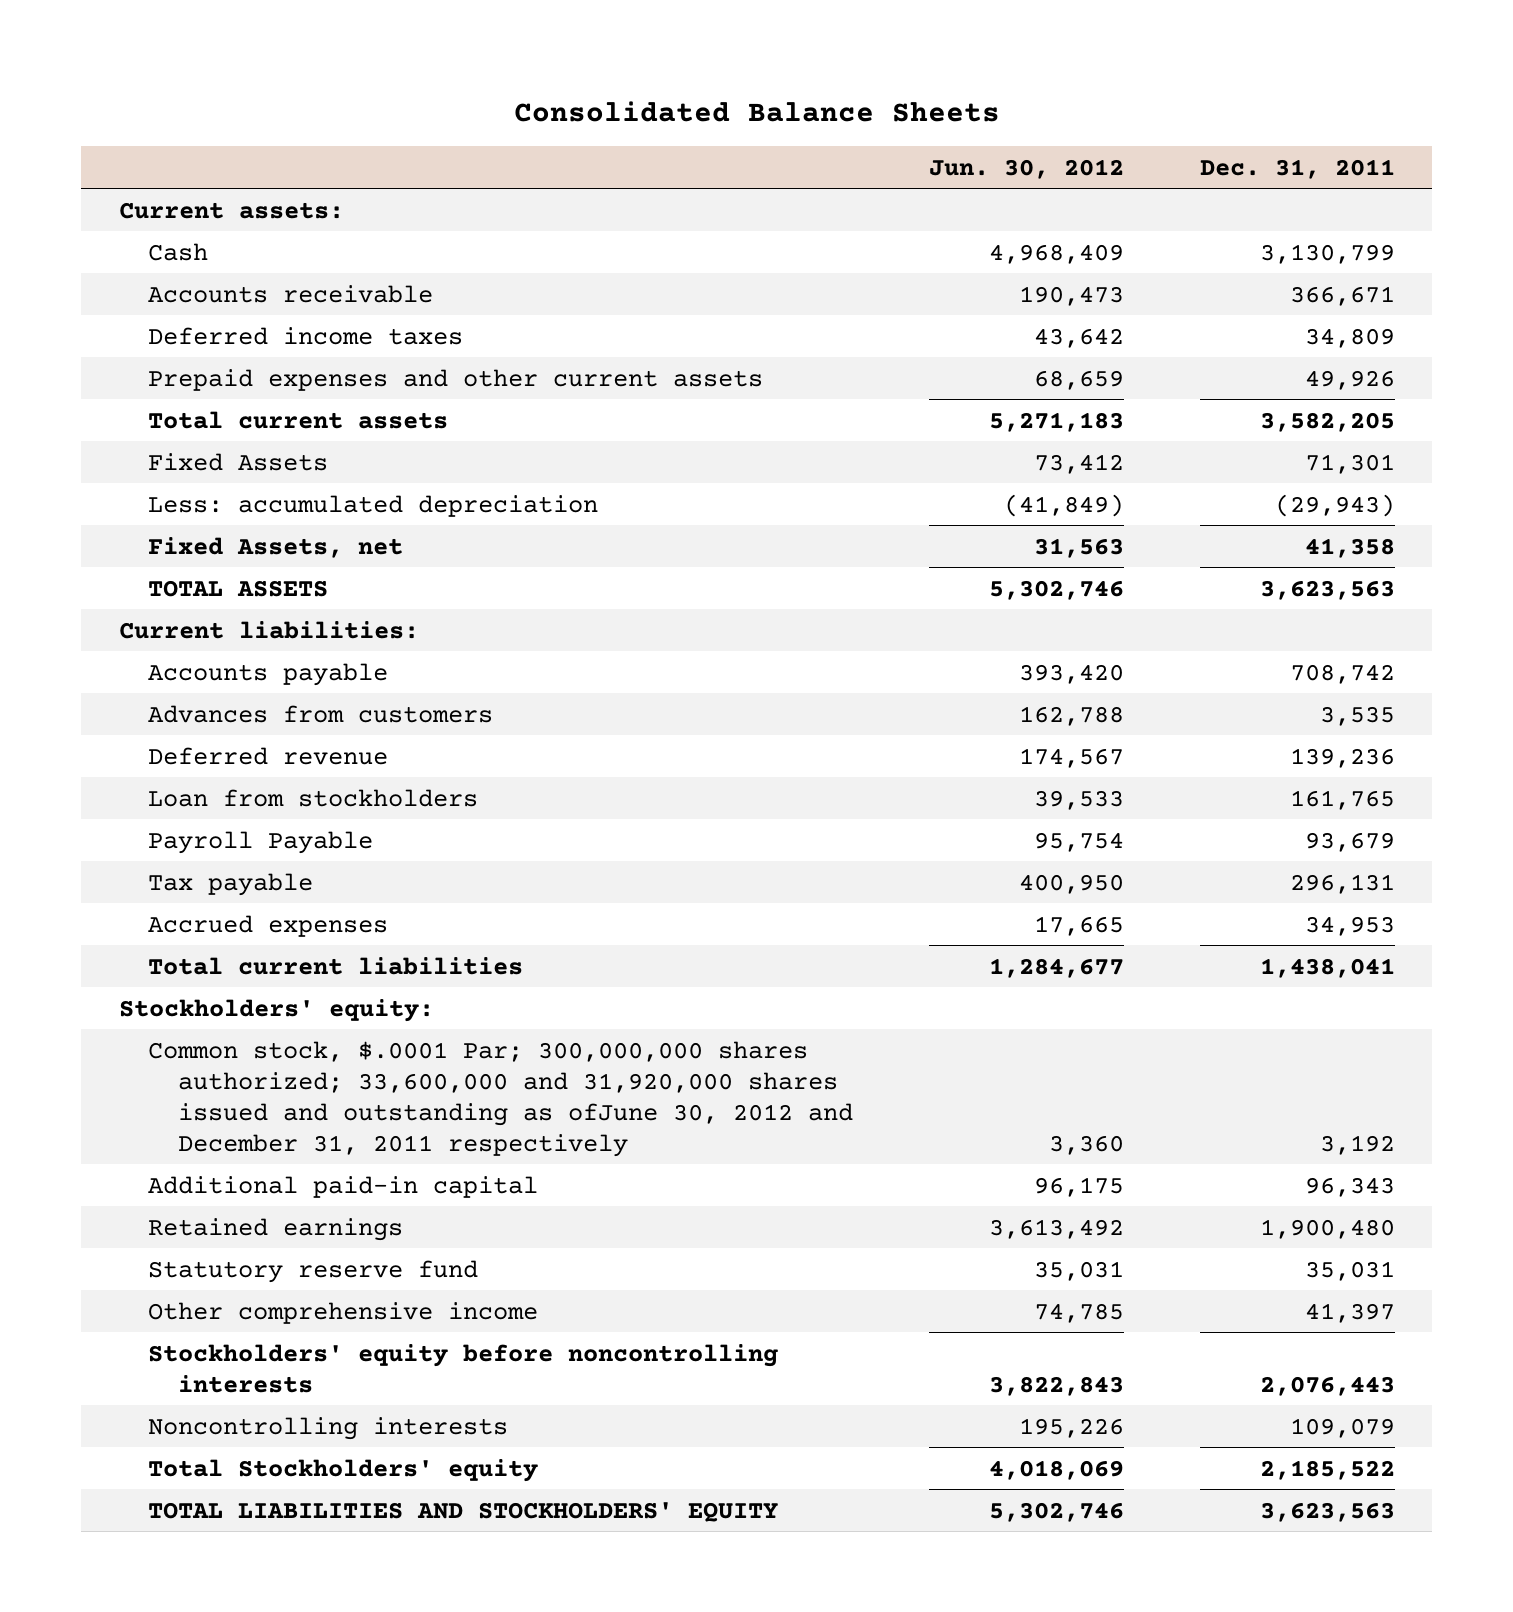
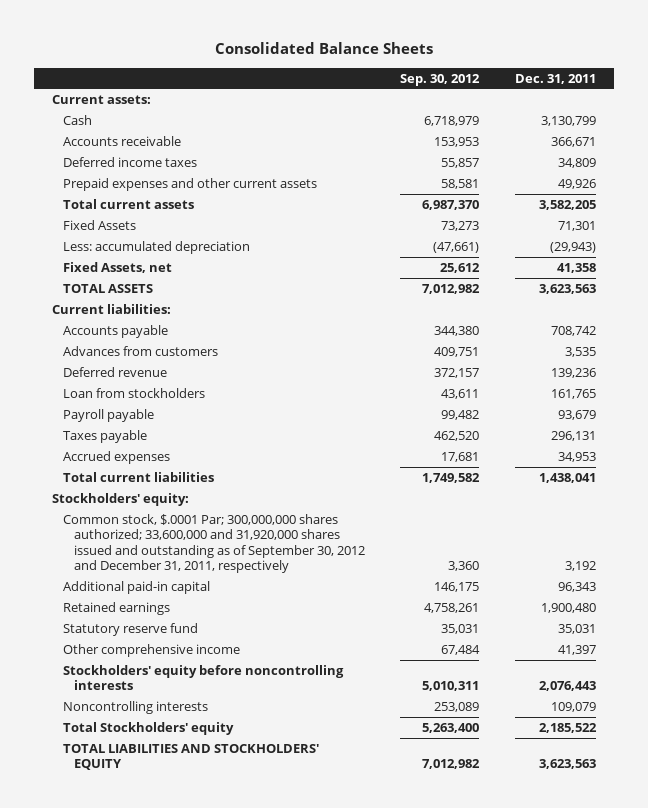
- | Jun. 30, 2012 | Dec. 31, 2011
+ | Sep. 30, 2012 | Dec. 31, 2011
- Payroll Payable | 95,754 | 93,679
- Tax payable | 400,950 | 296,131
+ Payroll payable | 99,482 | 93,679
+ Taxes payable | 462,520 | 296,131
- Common stock, $.0001 Par; 300,000,000 shares authorized; 33,600,000 and 31,920,000 shares issued and outstanding as ofJune 30, 2012 and December 31, 2011 respectively | 3,360 | 3,192
+ Common stock, $.0001 Par; 300,000,000 shares authorized; 33,600,000 and 31,920,000 shares issued and outstanding as of September 30, 2012 and December 31, 2011, respectively | 3,360 | 3,192

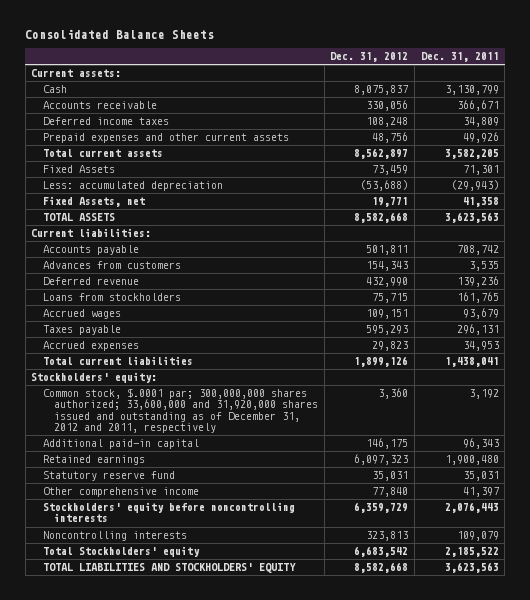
- | Sep. 30, 2012 | Dec. 31, 2011
+ | Dec. 31, 2012 | Dec. 31, 2011
- Loan from stockholders | 43,611 | 161,765
- Payroll payable | 99,482 | 93,679
+ Loans from stockholders | 75,715 | 161,765
+ Accrued wages | 109,151 | 93,679
- Common stock, $.0001 Par; 300,000,000 shares authorized; 33,600,000 and 31,920,000 shares issued and outstanding as of September 30, 2012 and December 31, 2011, respectively | 3,360 | 3,192
+ Common stock, $.0001 par; 300,000,000 shares authorized; 33,600,000 and 31,920,000 shares issued and outstanding as of December 31, 2012 and 2011, respectively | 3,360 | 3,192

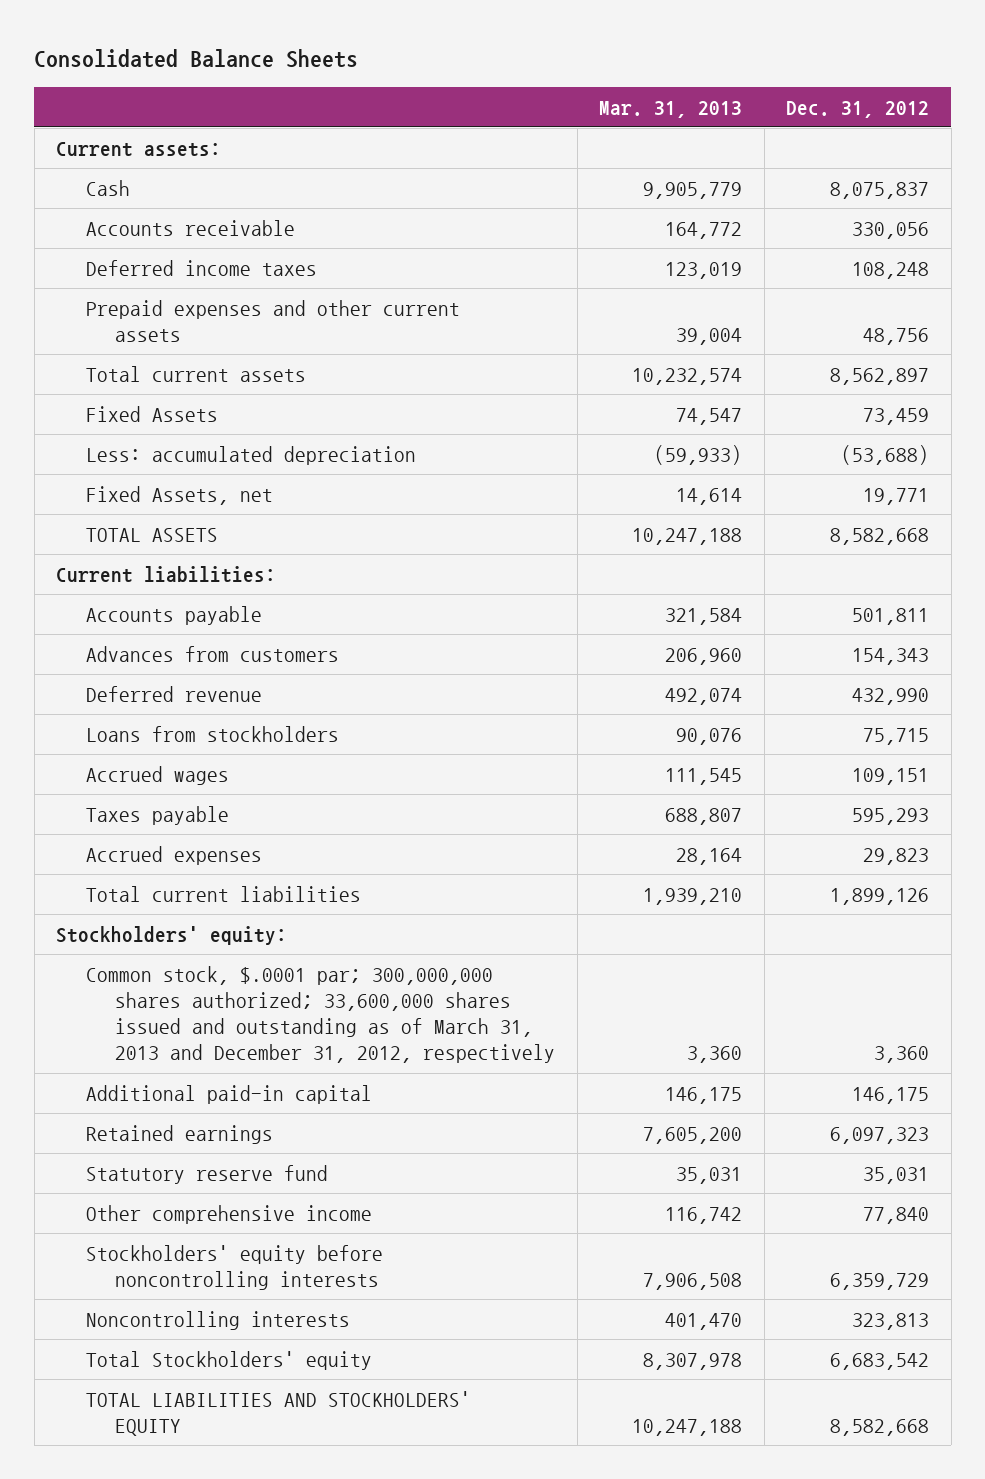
- | Dec. 31, 2012 | Dec. 31, 2011
+ | Mar. 31, 2013 | Dec. 31, 2012
- Common stock, $.0001 par; 300,000,000 shares authorized; 33,600,000 and 31,920,000 shares issued and outstanding as of December 31, 2012 and 2011, respectively | 3,360 | 3,192
+ Common stock, $.0001 par; 300,000,000 shares authorized; 33,600,000 shares issued and outstanding as of March 31, 2013 and December 31, 2012, respectively | 3,360 | 3,360

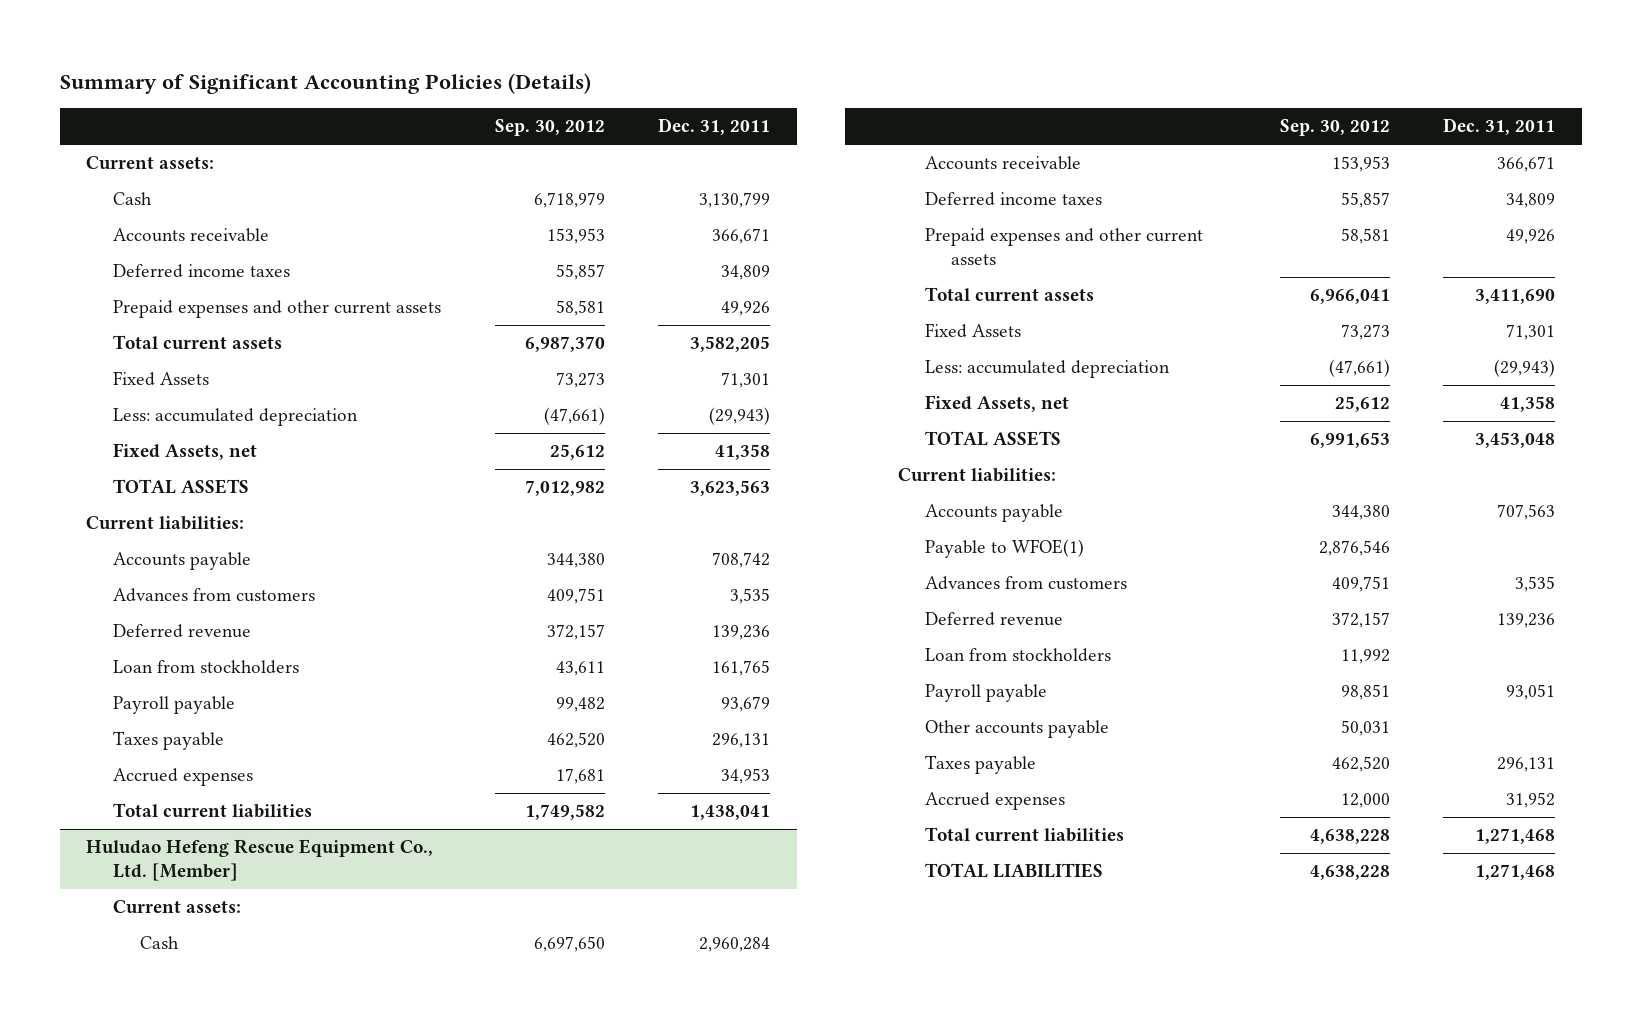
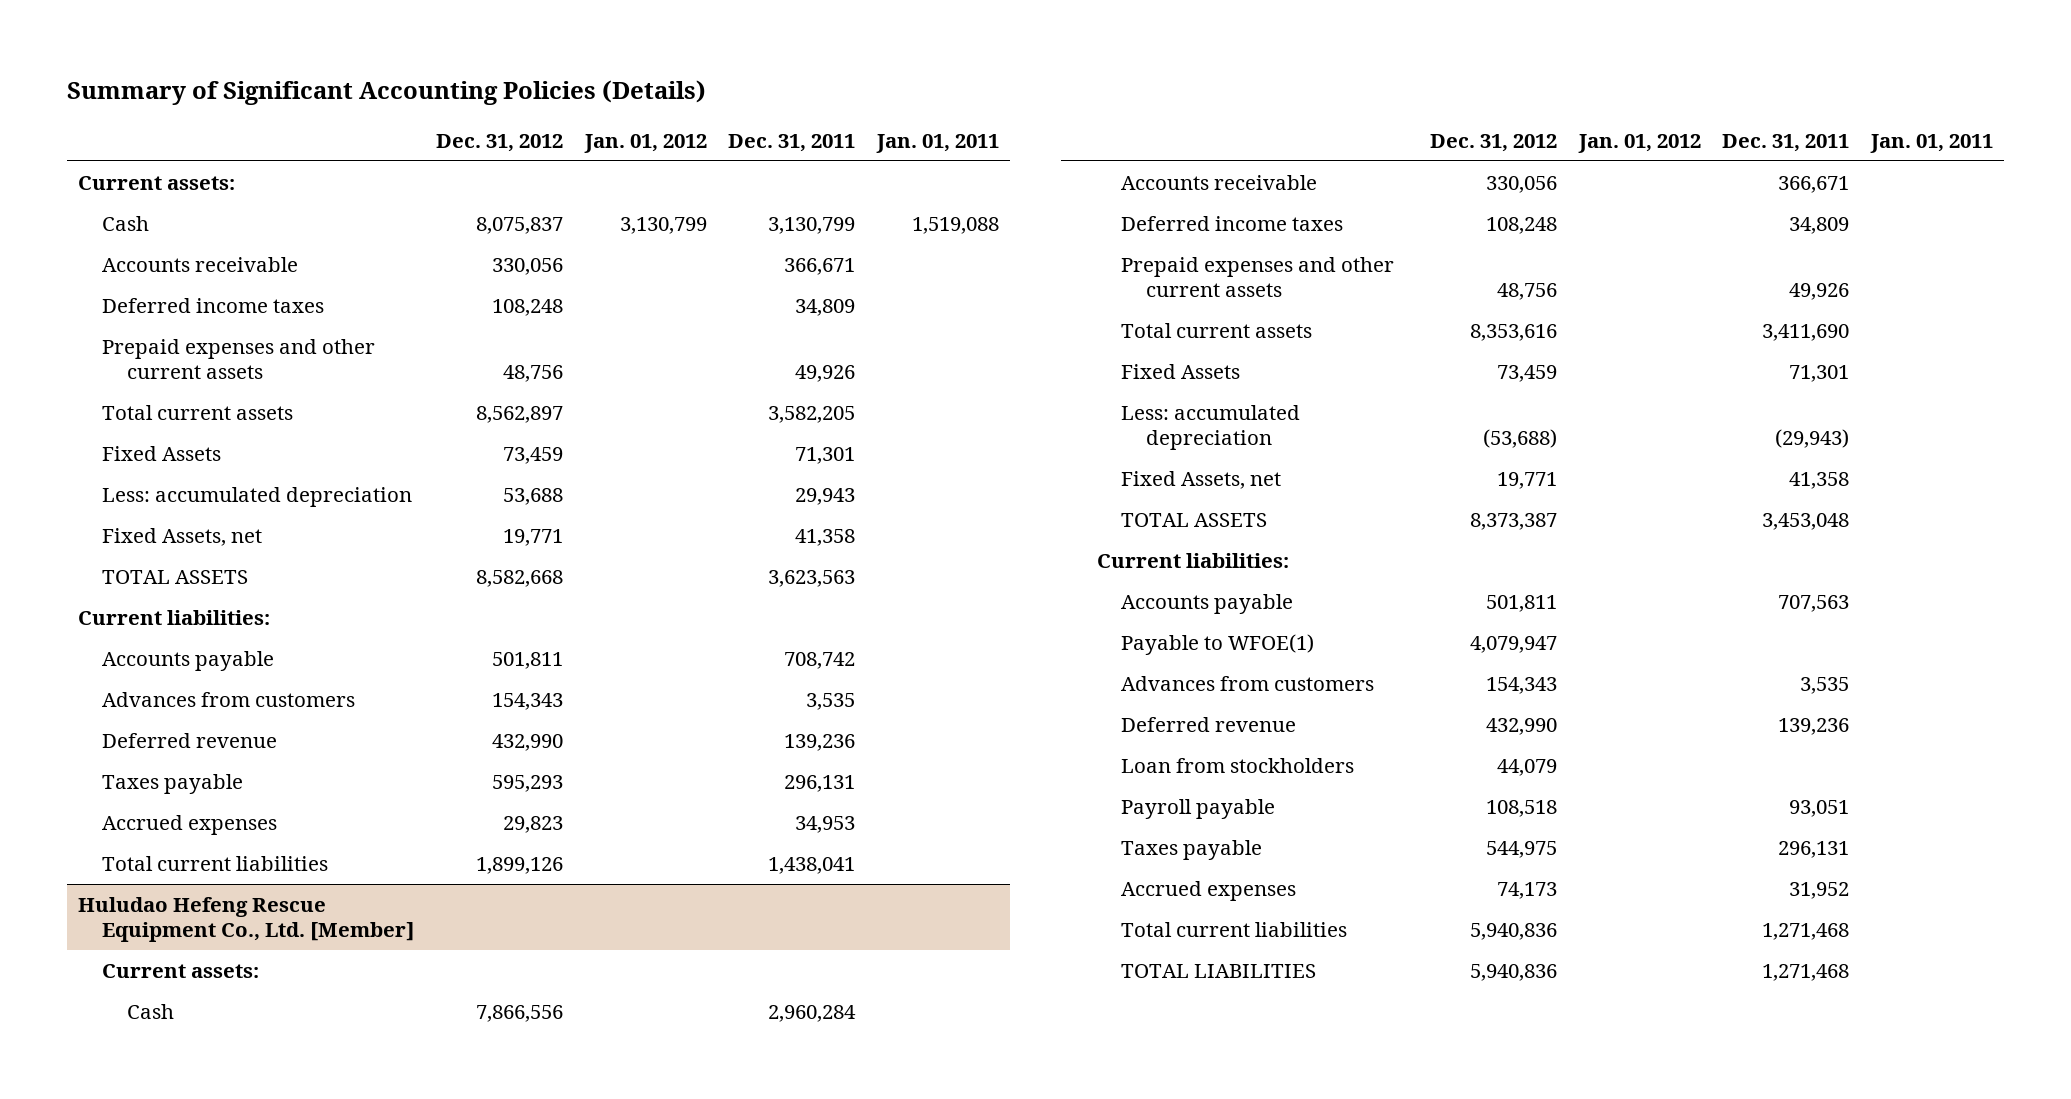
- | Sep. 30, 2012 | Dec. 31, 2011
+ | Dec. 31, 2012 | Jan. 01, 2012 | Dec. 31, 2011 | Jan. 01, 2011
- Less: accumulated depreciation | (47,661) | (29,943)
+ Less: accumulated depreciation | 53,688 | | 29,943 |
- Loan from stockholders | 43,611 | 161,765
- Payroll payable | 99,482 | 93,679
@ Huludao Hefeng Rescue Equipment Co., Ltd. [Member]
- Other accounts payable | 50,031 |

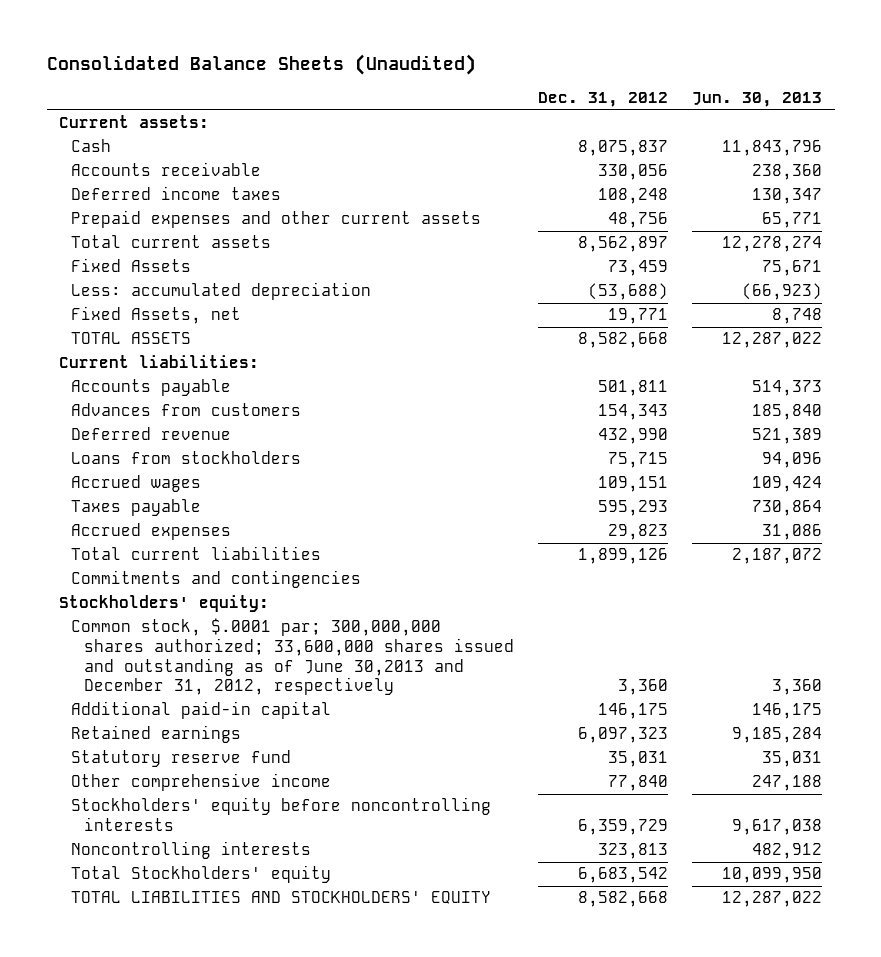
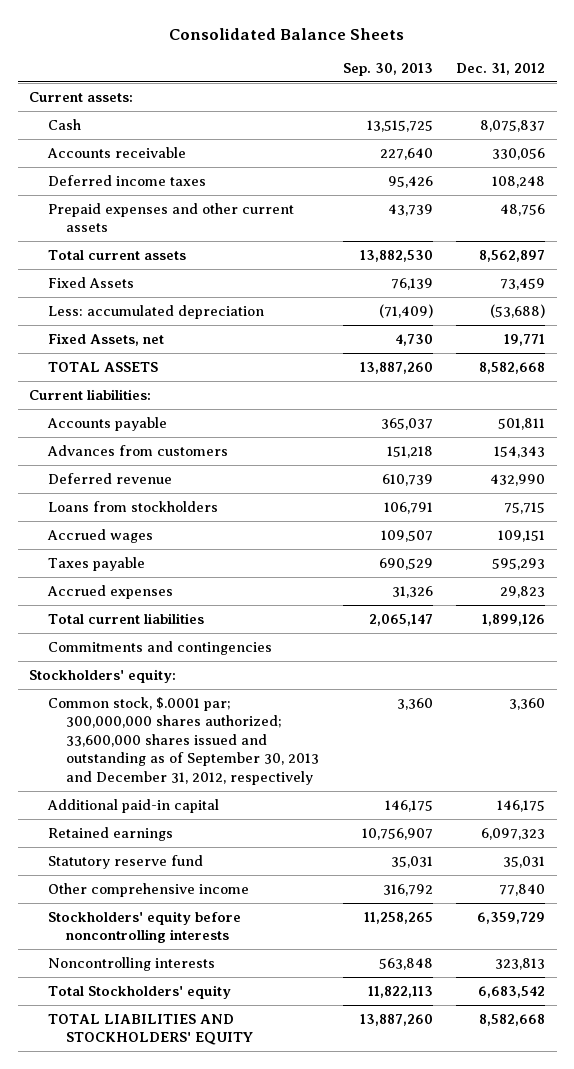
- Consolidated Balance Sheets (Unaudited)
+ Consolidated Balance Sheets
- | Dec. 31, 2012 | Jun. 30, 2013
+ | Sep. 30, 2013 | Dec. 31, 2012
- Common stock, $.0001 par; 300,000,000 shares authorized; 33,600,000 shares issued and outstanding as of June 30,2013 and December 31, 2012, respectively | 3,360 | 3,360
+ Common stock, $.0001 par; 300,000,000 shares authorized; 33,600,000 shares issued and outstanding as of September 30, 2013 and December 31, 2012, respectively | 3,360 | 3,360

